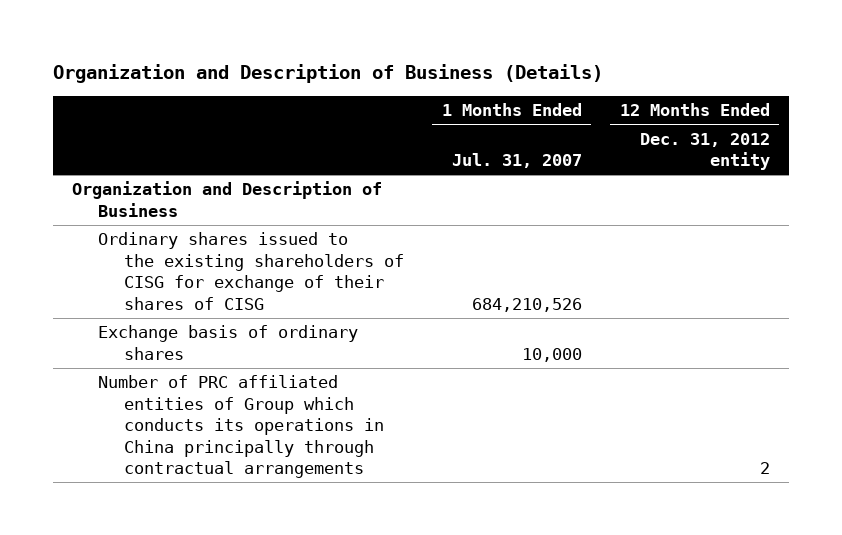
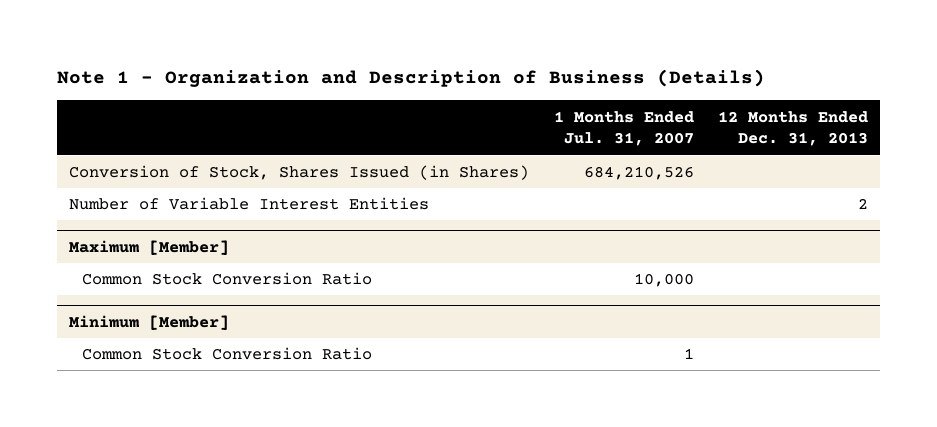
- Organization and Description of Business (Details)
+ Note 1 - Organization and Description of Business (Details)
- | 1 Months Ended Jul. 31, 2007 | 12 Months Ended Dec. 31, 2012 entity
+ | 1 Months Ended Jul. 31, 2007 | 12 Months Ended Dec. 31, 2013
- Organization and Description of Business
- Ordinary shares issued to the existing shareholders of CISG for exchange of their shares of CISG | 684,210,526 |
- Exchange basis of ordinary shares | 10,000 |
- Number of PRC affiliated entities of Group which conducts its operations in China principally through contractual arrangements | | 2
+ Conversion of Stock, Shares Issued (in Shares) | 684,210,526 |
+ Number of Variable Interest Entities | | 2
+ Maximum [Member]
+ Common Stock Conversion Ratio | 10,000 |
+ Minimum [Member]
+ Common Stock Conversion Ratio | 1 |

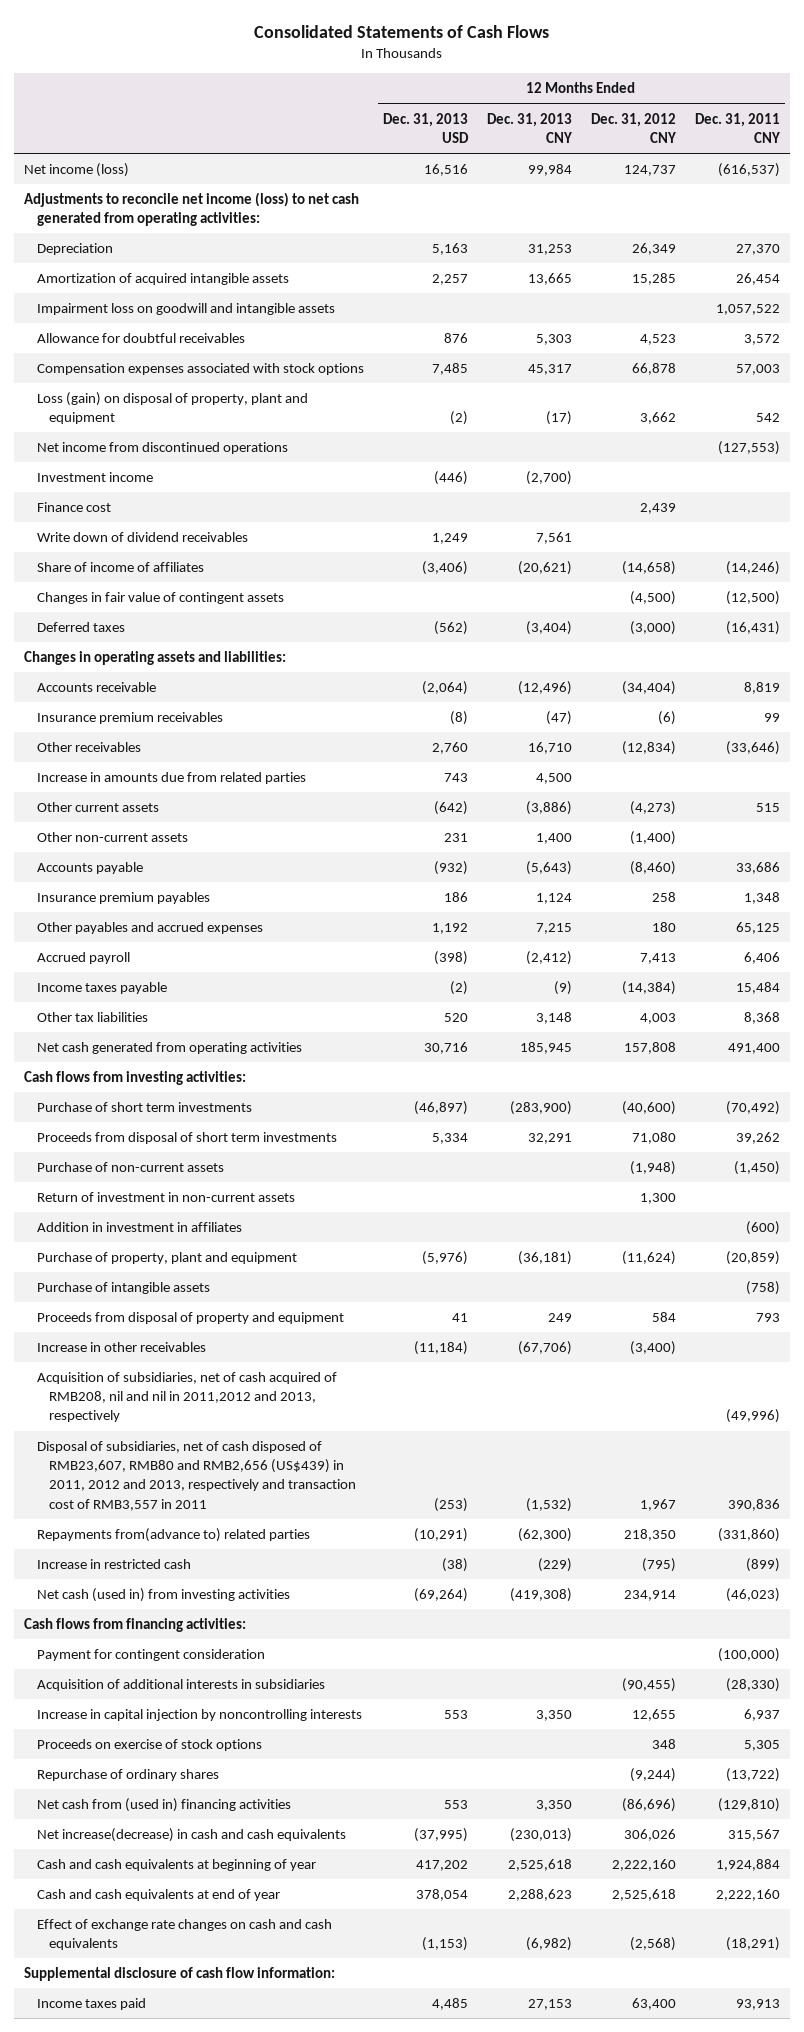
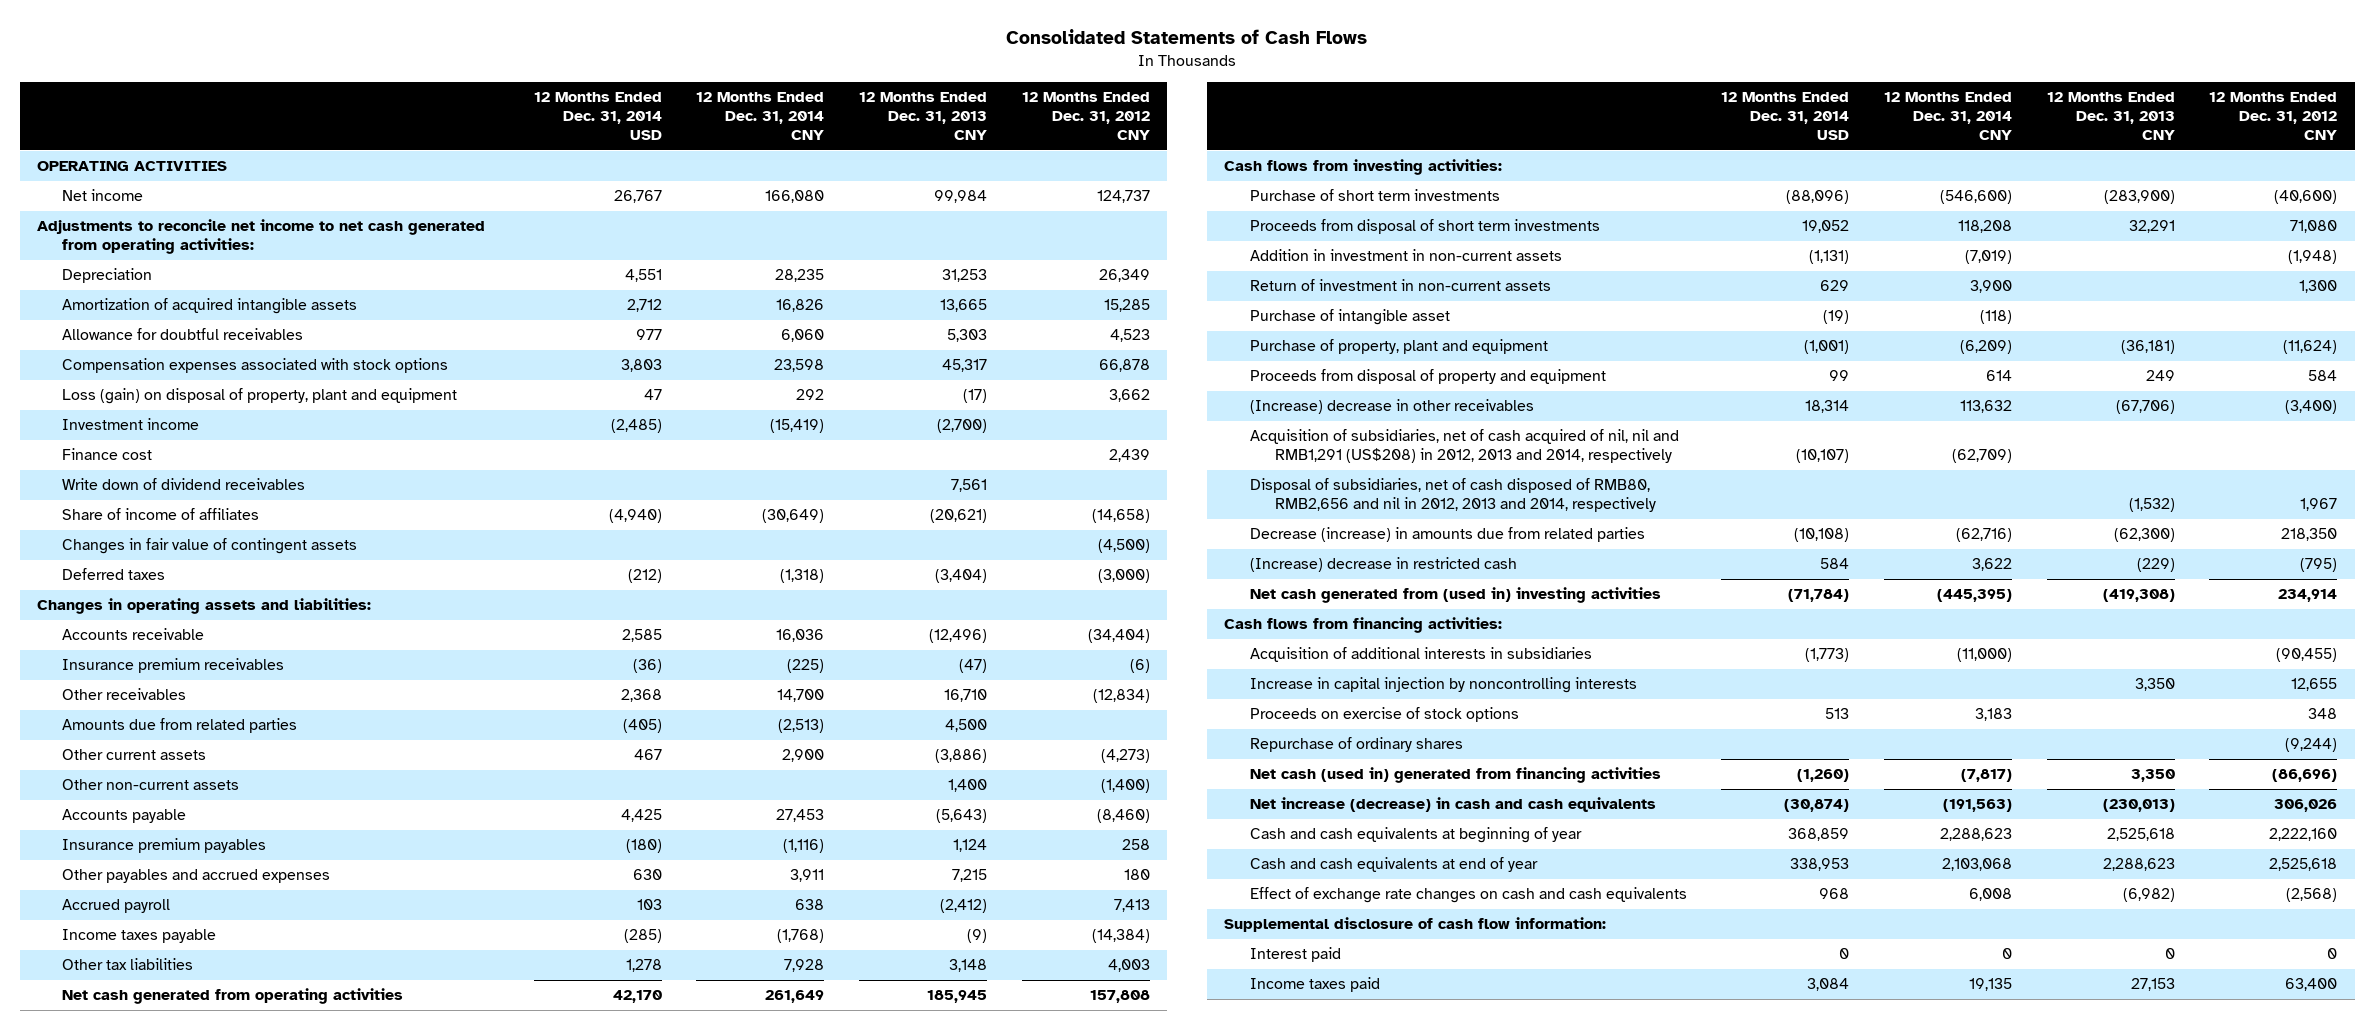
- | 12 Months Ended Dec. 31, 2013 USD | 12 Months Ended Dec. 31, 2013 CNY | 12 Months Ended Dec. 31, 2012 CNY | 12 Months Ended Dec. 31, 2011 CNY
+ | 12 Months Ended Dec. 31, 2014 USD | 12 Months Ended Dec. 31, 2014 CNY | 12 Months Ended Dec. 31, 2013 CNY | 12 Months Ended Dec. 31, 2012 CNY
- Net income (loss) | 16,516 | 99,984 | 124,737 | (616,537)
- Adjustments to reconcile net income (loss) to net cash generated from operating activities:
+ OPERATING ACTIVITIES
+ Net income | 26,767 | 166,080 | 99,984 | 124,737
+ Adjustments to reconcile net income to net cash generated from operating activities:
- Impairment loss on goodwill and intangible assets | | | | 1,057,522
- Net income from discontinued operations | | | | (127,553)
- Increase in amounts due from related parties | 743 | 4,500 | |
+ Amounts due from related parties | (405) | (2,513) | 4,500 |
- Purchase of non-current assets | | | (1,948) | (1,450)
+ Addition in investment in non-current assets | (1,131) | (7,019) | | (1,948)
- Addition in investment in affiliates | | | | (600)
+ Purchase of intangible asset | (19) | (118) | |
- Purchase of intangible assets | | | | (758)
- Increase in other receivables | (11,184) | (67,706) | (3,400) |
- Acquisition of subsidiaries, net of cash acquired of RMB208, nil and nil in 2011,2012 and 2013, respectively | | | | (49,996)
- Disposal of subsidiaries, net of cash disposed of RMB23,607, RMB80 and RMB2,656 (US$439) in 2011, 2012 and 2013, respectively and transaction cost of RMB3,557 in 2011 | (253) | (1,532) | 1,967 | 390,836
- Repayments from(advance to) related parties | (10,291) | (62,300) | 218,350 | (331,860)
- Increase in restricted cash | (38) | (229) | (795) | (899)
- Net cash (used in) from investing activities | (69,264) | (419,308) | 234,914 | (46,023)
+ (Increase) decrease in other receivables | 18,314 | 113,632 | (67,706) | (3,400)
+ Acquisition of subsidiaries, net of cash acquired of nil, nil and RMB1,291 (US$208) in 2012, 2013 and 2014, respectively | (10,107) | (62,709) | |
+ Disposal of subsidiaries, net of cash disposed of RMB80, RMB2,656 and nil in 2012, 2013 and 2014, respectively | | | (1,532) | 1,967
+ Decrease (increase) in amounts due from related parties | (10,108) | (62,716) | (62,300) | 218,350
+ (Increase) decrease in restricted cash | 584 | 3,622 | (229) | (795)
+ Net cash generated from (used in) investing activities | (71,784) | (445,395) | (419,308) | 234,914
- Payment for contingent consideration | | | | (100,000)
- Net cash from (used in) financing activities | 553 | 3,350 | (86,696) | (129,810)
- Net increase(decrease) in cash and cash equivalents | (37,995) | (230,013) | 306,026 | 315,567
+ Net cash (used in) generated from financing activities | (1,260) | (7,817) | 3,350 | (86,696)
+ Net increase (decrease) in cash and cash equivalents | (30,874) | (191,563) | (230,013) | 306,026
+ Interest paid | 0 | 0 | 0 | 0

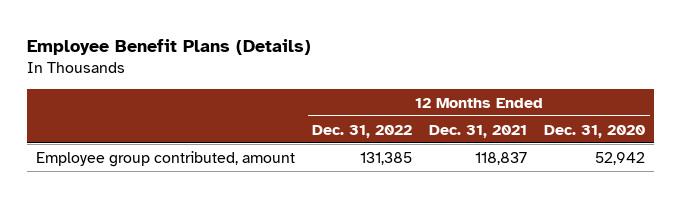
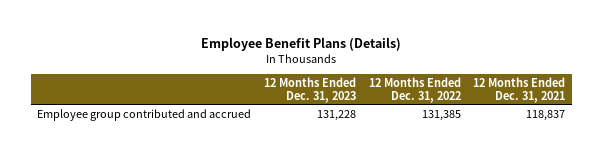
- | 12 Months Ended Dec. 31, 2022 | 12 Months Ended Dec. 31, 2021 | 12 Months Ended Dec. 31, 2020
+ | 12 Months Ended Dec. 31, 2023 | 12 Months Ended Dec. 31, 2022 | 12 Months Ended Dec. 31, 2021
- Employee group contributed, amount | 131,385 | 118,837 | 52,942
+ Employee group contributed and accrued | 131,228 | 131,385 | 118,837

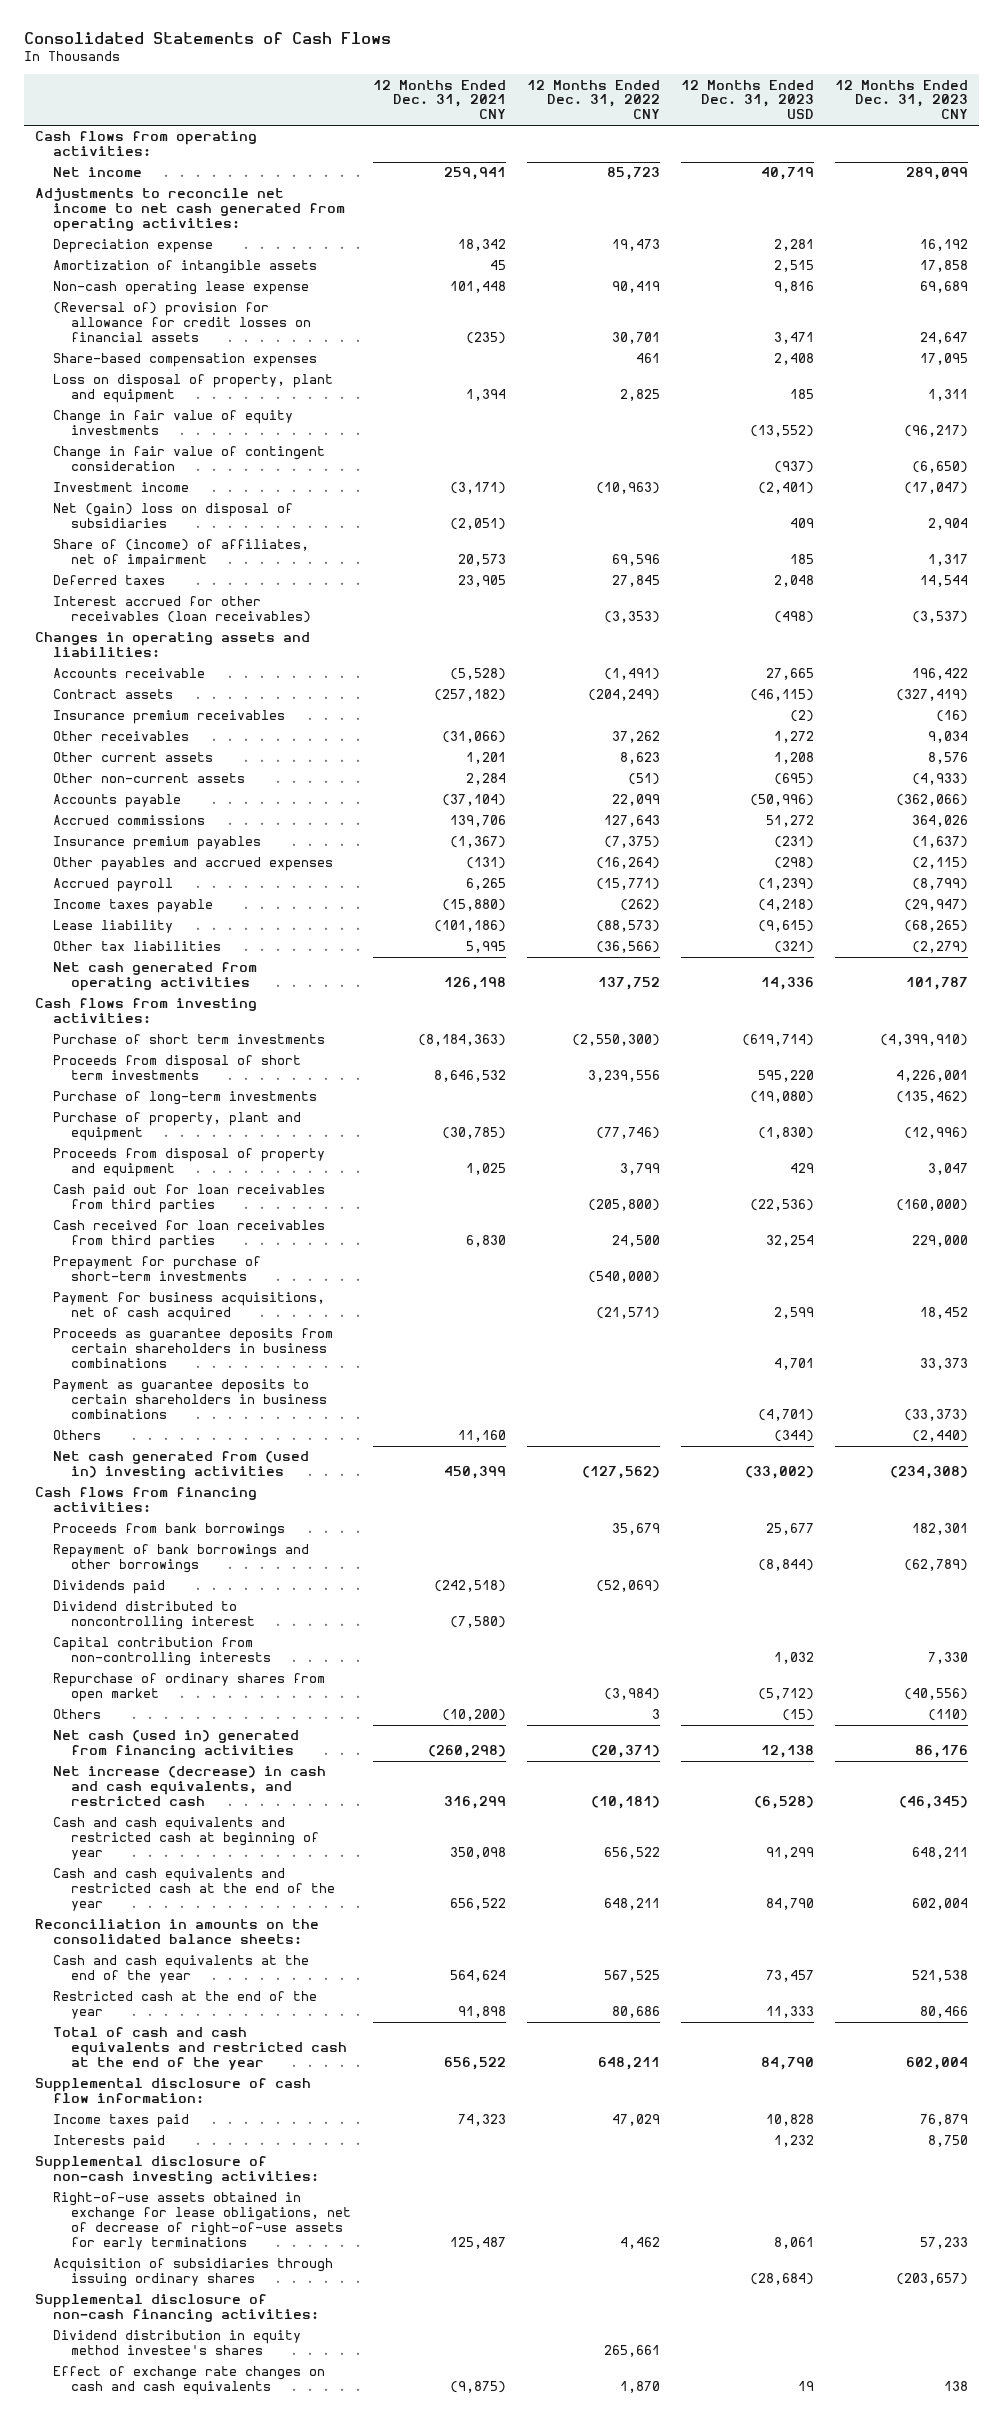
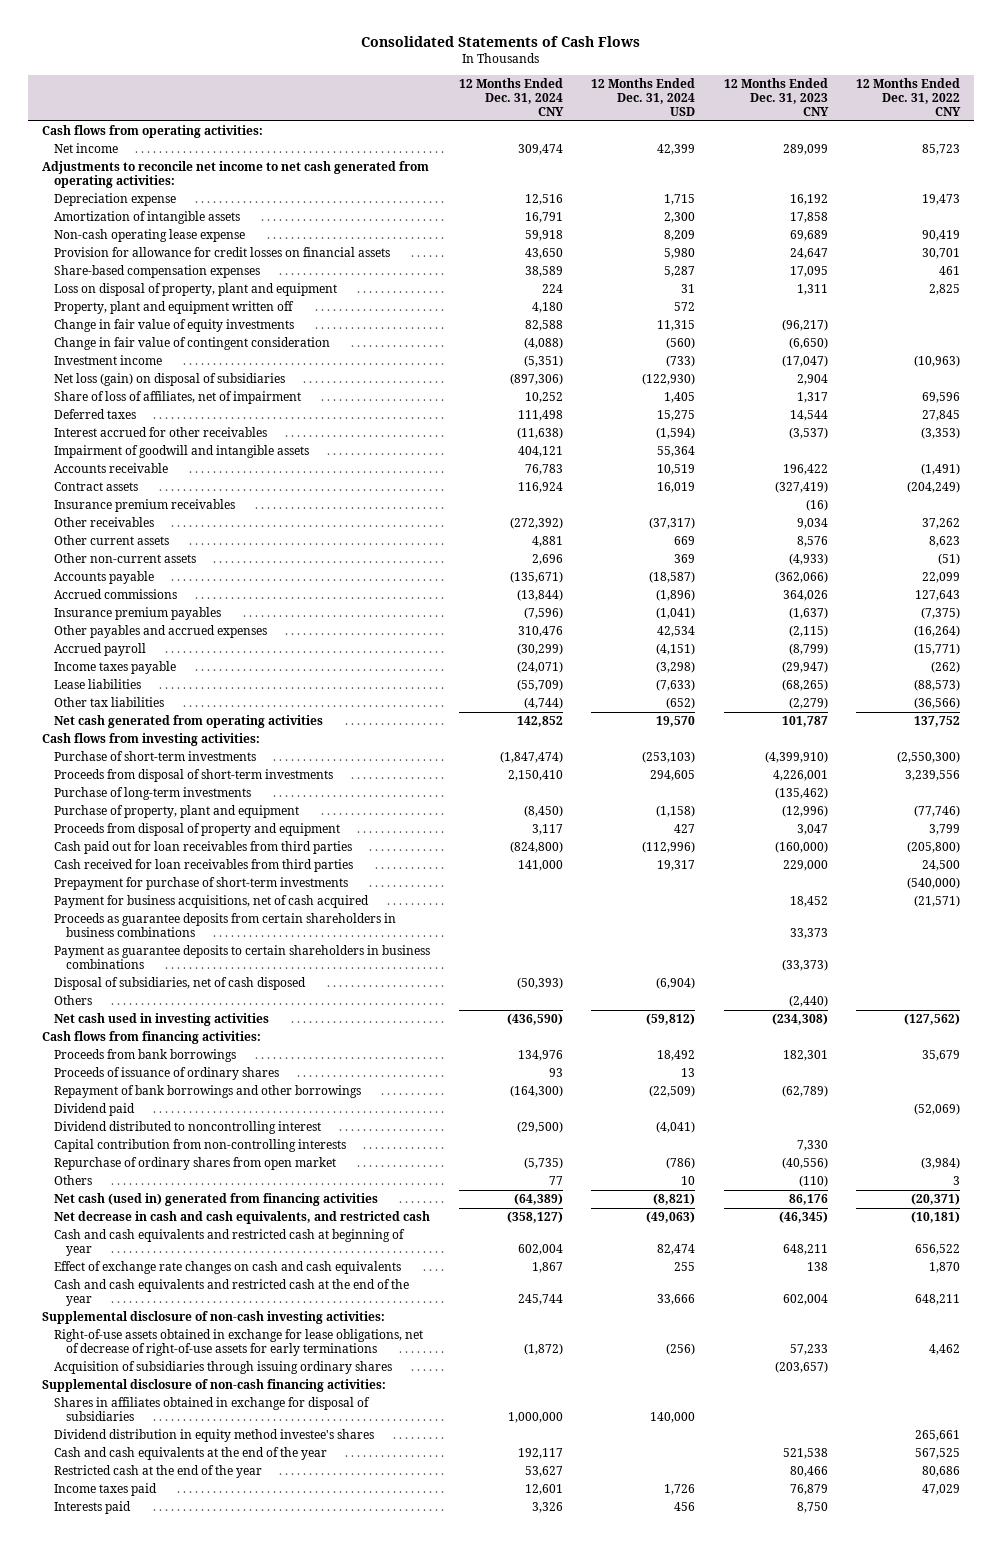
- | 12 Months Ended Dec. 31, 2021 CNY | 12 Months Ended Dec. 31, 2022 CNY | 12 Months Ended Dec. 31, 2023 USD | 12 Months Ended Dec. 31, 2023 CNY
+ | 12 Months Ended Dec. 31, 2024 CNY | 12 Months Ended Dec. 31, 2024 USD | 12 Months Ended Dec. 31, 2023 CNY | 12 Months Ended Dec. 31, 2022 CNY
- (Reversal of) provision for allowance for credit losses on financial assets | (235) | 30,701 | 3,471 | 24,647
+ Provision for allowance for credit losses on financial assets | 43,650 | 5,980 | 24,647 | 30,701
+ Property, plant and equipment written off | 4,180 | 572 | |
- Net (gain) loss on disposal of subsidiaries | (2,051) | | 409 | 2,904
- Share of (income) of affiliates, net of impairment | 20,573 | 69,596 | 185 | 1,317
+ Net loss (gain) on disposal of subsidiaries | (897,306) | (122,930) | 2,904 |
+ Share of loss of affiliates, net of impairment | 10,252 | 1,405 | 1,317 | 69,596
- Interest accrued for other receivables (loan receivables) | | (3,353) | (498) | (3,537)
- Changes in operating assets and liabilities:
+ Interest accrued for other receivables | (11,638) | (1,594) | (3,537) | (3,353)
+ Impairment of goodwill and intangible assets | 404,121 | 55,364 | |
- Lease liability | (101,186) | (88,573) | (9,615) | (68,265)
+ Lease liabilities | (55,709) | (7,633) | (68,265) | (88,573)
- Purchase of short term investments | (8,184,363) | (2,550,300) | (619,714) | (4,399,910)
- Proceeds from disposal of short term investments | 8,646,532 | 3,239,556 | 595,220 | 4,226,001
+ Purchase of short-term investments | (1,847,474) | (253,103) | (4,399,910) | (2,550,300)
+ Proceeds from disposal of short-term investments | 2,150,410 | 294,605 | 4,226,001 | 3,239,556
+ Disposal of subsidiaries, net of cash disposed | (50,393) | (6,904) | |
- Net cash generated from (used in) investing activities | 450,399 | (127,562) | (33,002) | (234,308)
+ Net cash used in investing activities | (436,590) | (59,812) | (234,308) | (127,562)
+ Proceeds of issuance of ordinary shares | 93 | 13 | |
- Dividends paid | (242,518) | (52,069) | |
+ Dividend paid | | | | (52,069)
- Net increase (decrease) in cash and cash equivalents, and restricted cash | 316,299 | (10,181) | (6,528) | (46,345)
+ Net decrease in cash and cash equivalents, and restricted cash | (358,127) | (49,063) | (46,345) | (10,181)
moved up: Effect of exchange rate changes on cash and cash equivalents | 1,867 | 255 | 138 | 1,870
- Reconciliation in amounts on the consolidated balance sheets:
- Total of cash and cash equivalents and restricted cash at the end of the year | 656,522 | 648,211 | 84,790 | 602,004
- Supplemental disclosure of cash flow information:
+ Shares in affiliates obtained in exchange for disposal of subsidiaries | 1,000,000 | 140,000 | |
moved down: Cash and cash equivalents at the end of the year | 192,117 | | 521,538 | 567,525
moved down: Restricted cash at the end of the year | 53,627 | | 80,466 | 80,686
moved down: Income taxes paid | 12,601 | 1,726 | 76,879 | 47,029
moved down: Interests paid | 3,326 | 456 | 8,750 |

